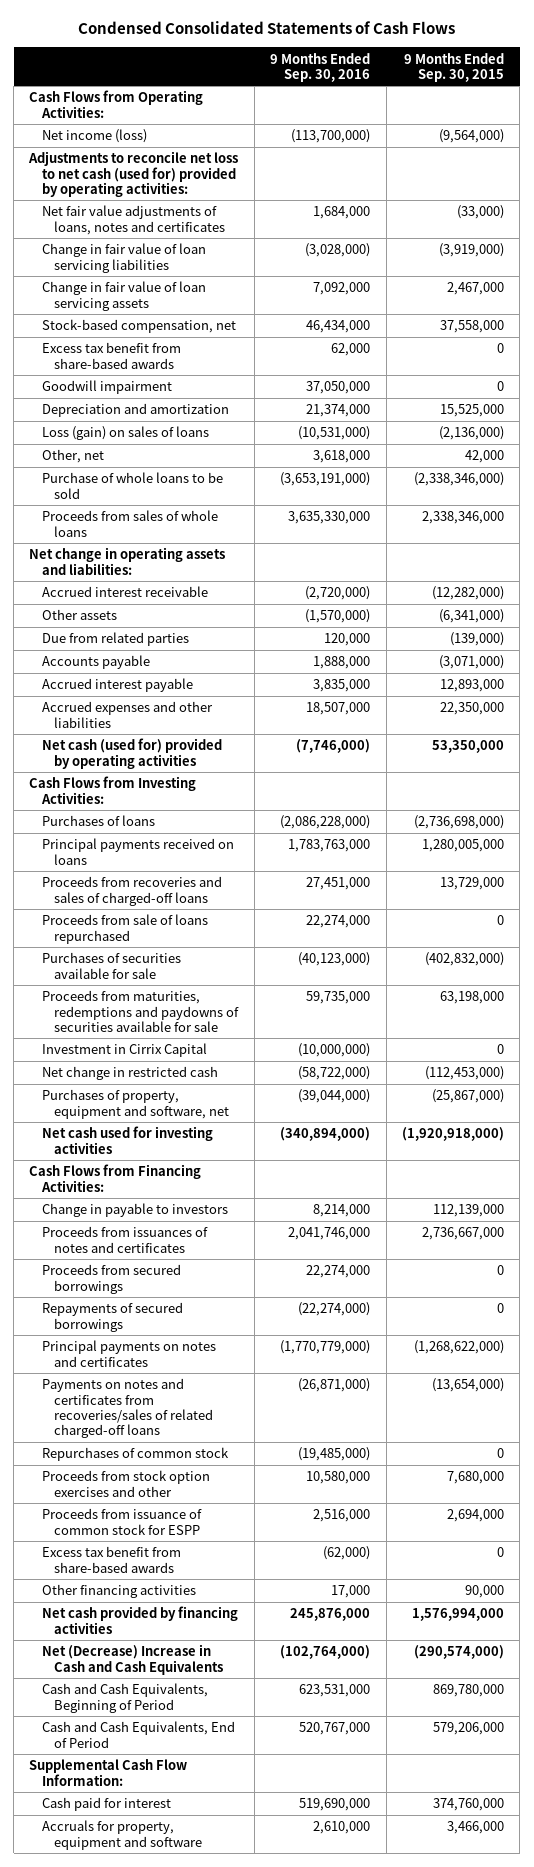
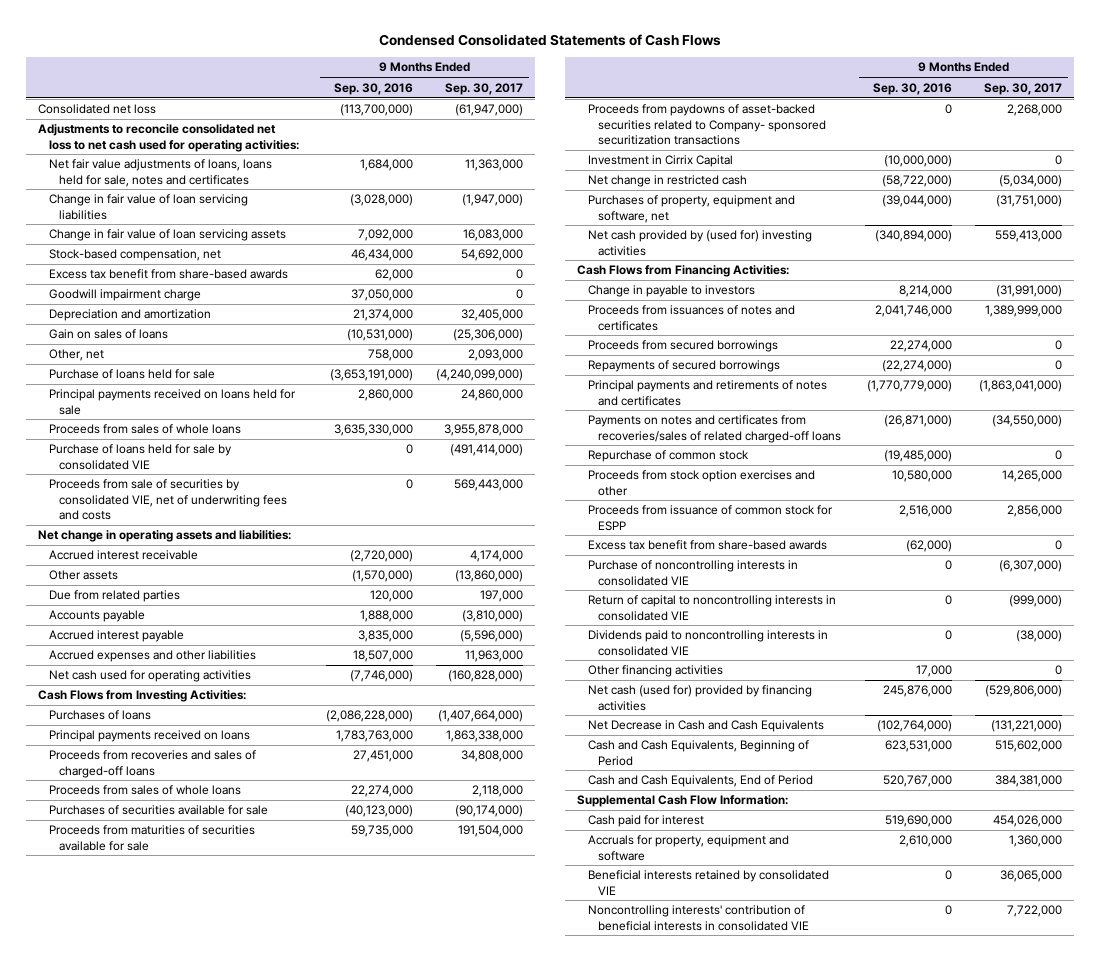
- | 9 Months Ended Sep. 30, 2016 | 9 Months Ended Sep. 30, 2015
+ | 9 Months Ended Sep. 30, 2016 | 9 Months Ended Sep. 30, 2017
- Cash Flows from Operating Activities:
- Net income (loss) | (113,700,000) | (9,564,000)
- Adjustments to reconcile net loss to net cash (used for) provided by operating activities:
- Net fair value adjustments of loans, notes and certificates | 1,684,000 | (33,000)
+ Consolidated net loss | (113,700,000) | (61,947,000)
+ Adjustments to reconcile consolidated net loss to net cash used for operating activities:
+ Net fair value adjustments of loans, loans held for sale, notes and certificates | 1,684,000 | 11,363,000
- Goodwill impairment | 37,050,000 | 0
+ Goodwill impairment charge | 37,050,000 | 0
- Loss (gain) on sales of loans | (10,531,000) | (2,136,000)
- Other, net | 3,618,000 | 42,000
- Purchase of whole loans to be sold | (3,653,191,000) | (2,338,346,000)
+ Gain on sales of loans | (10,531,000) | (25,306,000)
+ Other, net | 758,000 | 2,093,000
+ Purchase of loans held for sale | (3,653,191,000) | (4,240,099,000)
+ Principal payments received on loans held for sale | 2,860,000 | 24,860,000
+ Purchase of loans held for sale by consolidated VIE | 0 | (491,414,000)
+ Proceeds from sale of securities by consolidated VIE, net of underwriting fees and costs | 0 | 569,443,000
- Net cash (used for) provided by operating activities | (7,746,000) | 53,350,000
+ Net cash used for operating activities | (7,746,000) | (160,828,000)
- Proceeds from sale of loans repurchased | 22,274,000 | 0
+ Proceeds from sales of whole loans | 22,274,000 | 2,118,000
- Proceeds from maturities, redemptions and paydowns of securities available for sale | 59,735,000 | 63,198,000
+ Proceeds from maturities of securities available for sale | 59,735,000 | 191,504,000
+ Proceeds from paydowns of asset-backed securities related to Company- sponsored securitization transactions | 0 | 2,268,000
- Net cash used for investing activities | (340,894,000) | (1,920,918,000)
+ Net cash provided by (used for) investing activities | (340,894,000) | 559,413,000
- Principal payments on notes and certificates | (1,770,779,000) | (1,268,622,000)
+ Principal payments and retirements of notes and certificates | (1,770,779,000) | (1,863,041,000)
- Repurchases of common stock | (19,485,000) | 0
+ Repurchase of common stock | (19,485,000) | 0
+ Purchase of noncontrolling interests in consolidated VIE | 0 | (6,307,000)
+ Return of capital to noncontrolling interests in consolidated VIE | 0 | (999,000)
+ Dividends paid to noncontrolling interests in consolidated VIE | 0 | (38,000)
- Net cash provided by financing activities | 245,876,000 | 1,576,994,000
- Net (Decrease) Increase in Cash and Cash Equivalents | (102,764,000) | (290,574,000)
+ Net cash (used for) provided by financing activities | 245,876,000 | (529,806,000)
+ Net Decrease in Cash and Cash Equivalents | (102,764,000) | (131,221,000)
+ Beneficial interests retained by consolidated VIE | 0 | 36,065,000
+ Noncontrolling interests' contribution of beneficial interests in consolidated VIE | 0 | 7,722,000

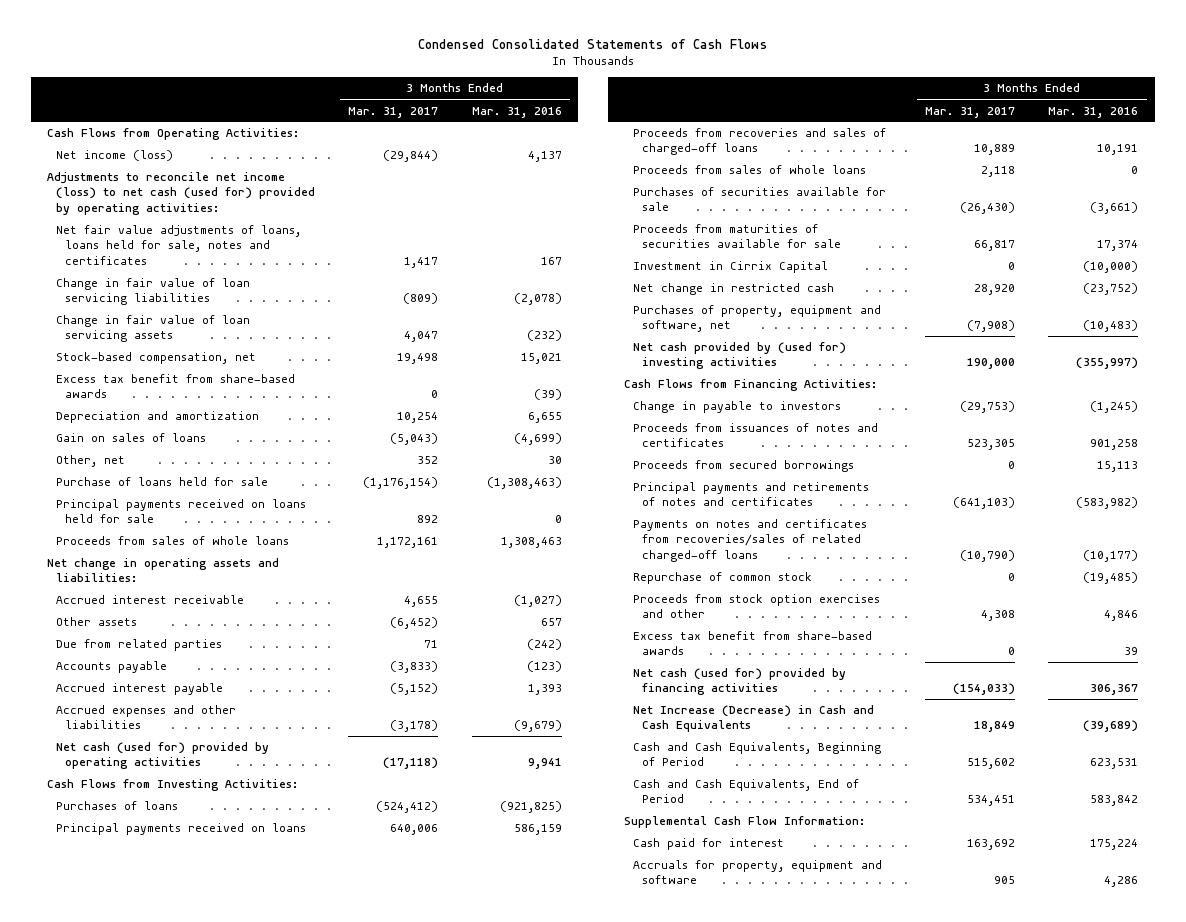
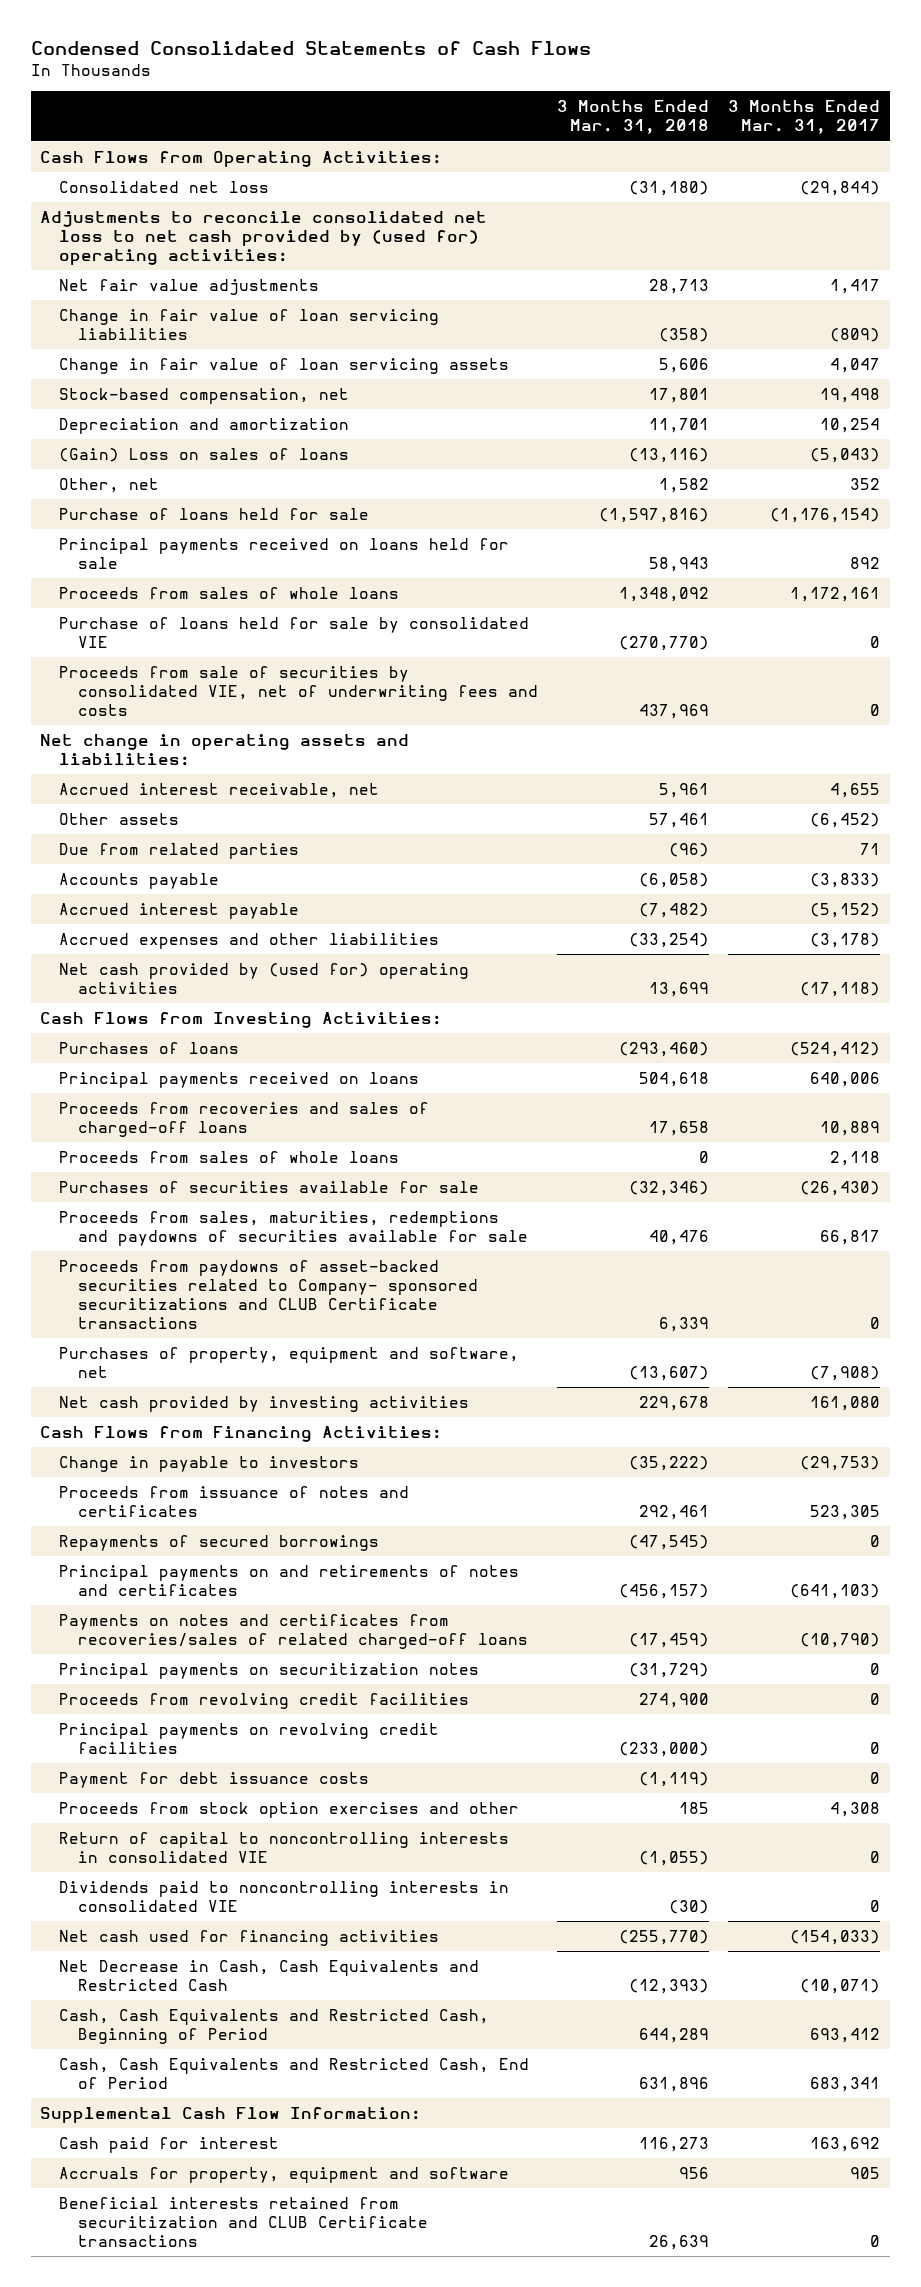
- | 3 Months Ended Mar. 31, 2017 | 3 Months Ended Mar. 31, 2016
+ | 3 Months Ended Mar. 31, 2018 | 3 Months Ended Mar. 31, 2017
- Net income (loss) | (29,844) | 4,137
- Adjustments to reconcile net income (loss) to net cash (used for) provided by operating activities:
- Net fair value adjustments of loans, loans held for sale, notes and certificates | 1,417 | 167
+ Consolidated net loss | (31,180) | (29,844)
+ Adjustments to reconcile consolidated net loss to net cash provided by (used for) operating activities:
+ Net fair value adjustments | 28,713 | 1,417
- Excess tax benefit from share-based awards | 0 | (39)
- Gain on sales of loans | (5,043) | (4,699)
+ (Gain) Loss on sales of loans | (13,116) | (5,043)
+ Purchase of loans held for sale by consolidated VIE | (270,770) | 0
+ Proceeds from sale of securities by consolidated VIE, net of underwriting fees and costs | 437,969 | 0
- Accrued interest receivable | 4,655 | (1,027)
+ Accrued interest receivable, net | 5,961 | 4,655
- Net cash (used for) provided by operating activities | (17,118) | 9,941
+ Net cash provided by (used for) operating activities | 13,699 | (17,118)
- Proceeds from maturities of securities available for sale | 66,817 | 17,374
- Investment in Cirrix Capital | 0 | (10,000)
- Net change in restricted cash | 28,920 | (23,752)
+ Proceeds from sales, maturities, redemptions and paydowns of securities available for sale | 40,476 | 66,817
+ Proceeds from paydowns of asset-backed securities related to Company- sponsored securitizations and CLUB Certificate transactions | 6,339 | 0
- Net cash provided by (used for) investing activities | 190,000 | (355,997)
+ Net cash provided by investing activities | 229,678 | 161,080
- Proceeds from issuances of notes and certificates | 523,305 | 901,258
- Proceeds from secured borrowings | 0 | 15,113
- Principal payments and retirements of notes and certificates | (641,103) | (583,982)
+ Proceeds from issuance of notes and certificates | 292,461 | 523,305
+ Repayments of secured borrowings | (47,545) | 0
+ Principal payments on and retirements of notes and certificates | (456,157) | (641,103)
- Repurchase of common stock | 0 | (19,485)
+ Principal payments on securitization notes | (31,729) | 0
+ Proceeds from revolving credit facilities | 274,900 | 0
+ Principal payments on revolving credit facilities | (233,000) | 0
+ Payment for debt issuance costs | (1,119) | 0
- Excess tax benefit from share-based awards | 0 | 39
- Net cash (used for) provided by financing activities | (154,033) | 306,367
- Net Increase (Decrease) in Cash and Cash Equivalents | 18,849 | (39,689)
- Cash and Cash Equivalents, Beginning of Period | 515,602 | 623,531
- Cash and Cash Equivalents, End of Period | 534,451 | 583,842
+ Return of capital to noncontrolling interests in consolidated VIE | (1,055) | 0
+ Dividends paid to noncontrolling interests in consolidated VIE | (30) | 0
+ Net cash used for financing activities | (255,770) | (154,033)
+ Net Decrease in Cash, Cash Equivalents and Restricted Cash | (12,393) | (10,071)
+ Cash, Cash Equivalents and Restricted Cash, Beginning of Period | 644,289 | 693,412
+ Cash, Cash Equivalents and Restricted Cash, End of Period | 631,896 | 683,341
+ Beneficial interests retained from securitization and CLUB Certificate transactions | 26,639 | 0

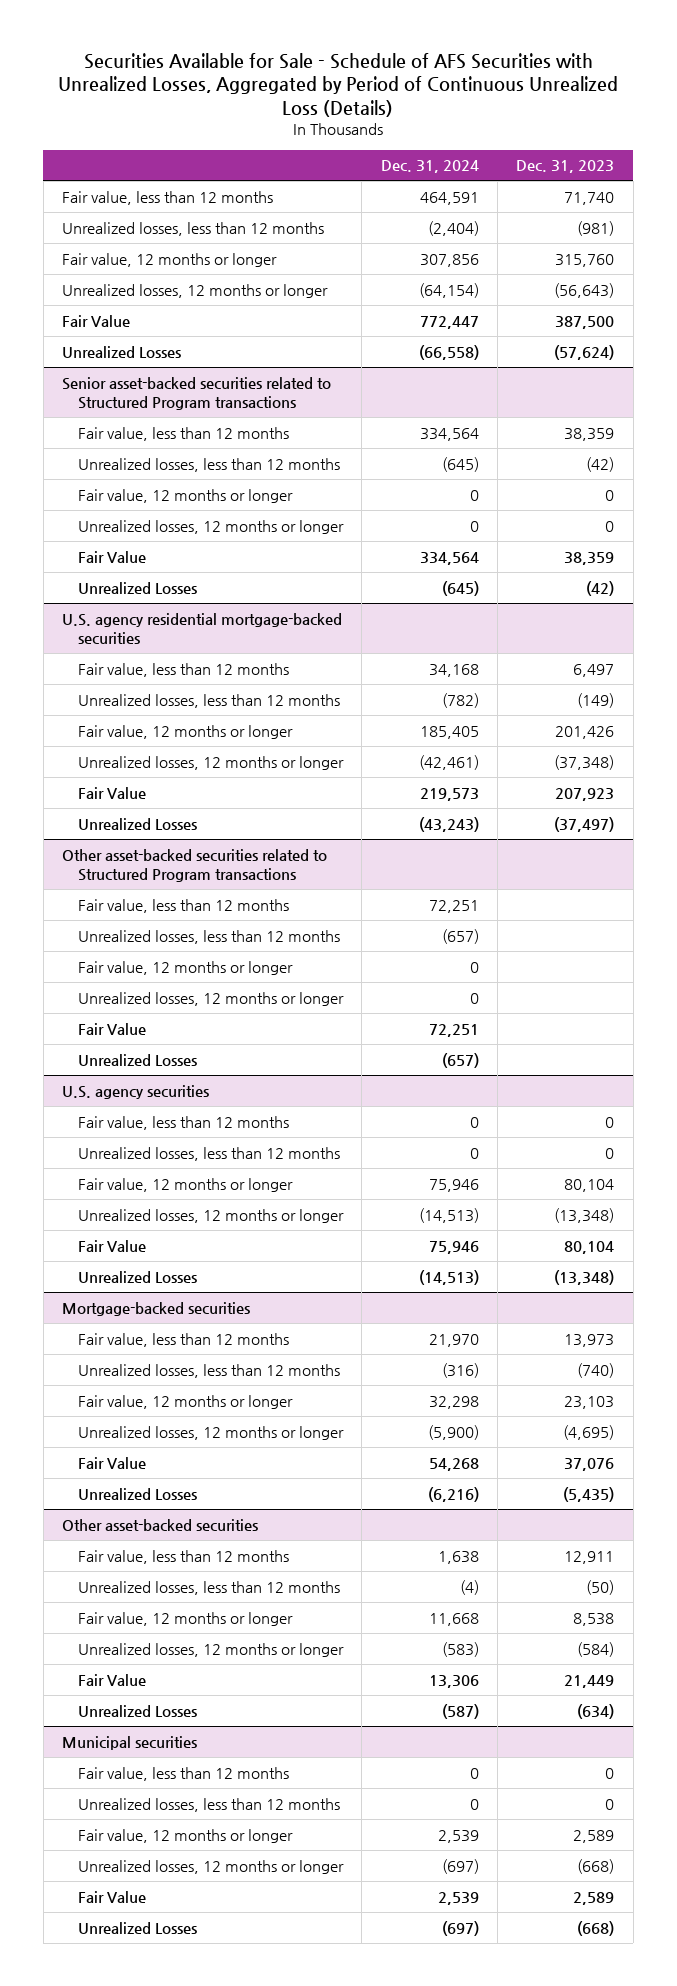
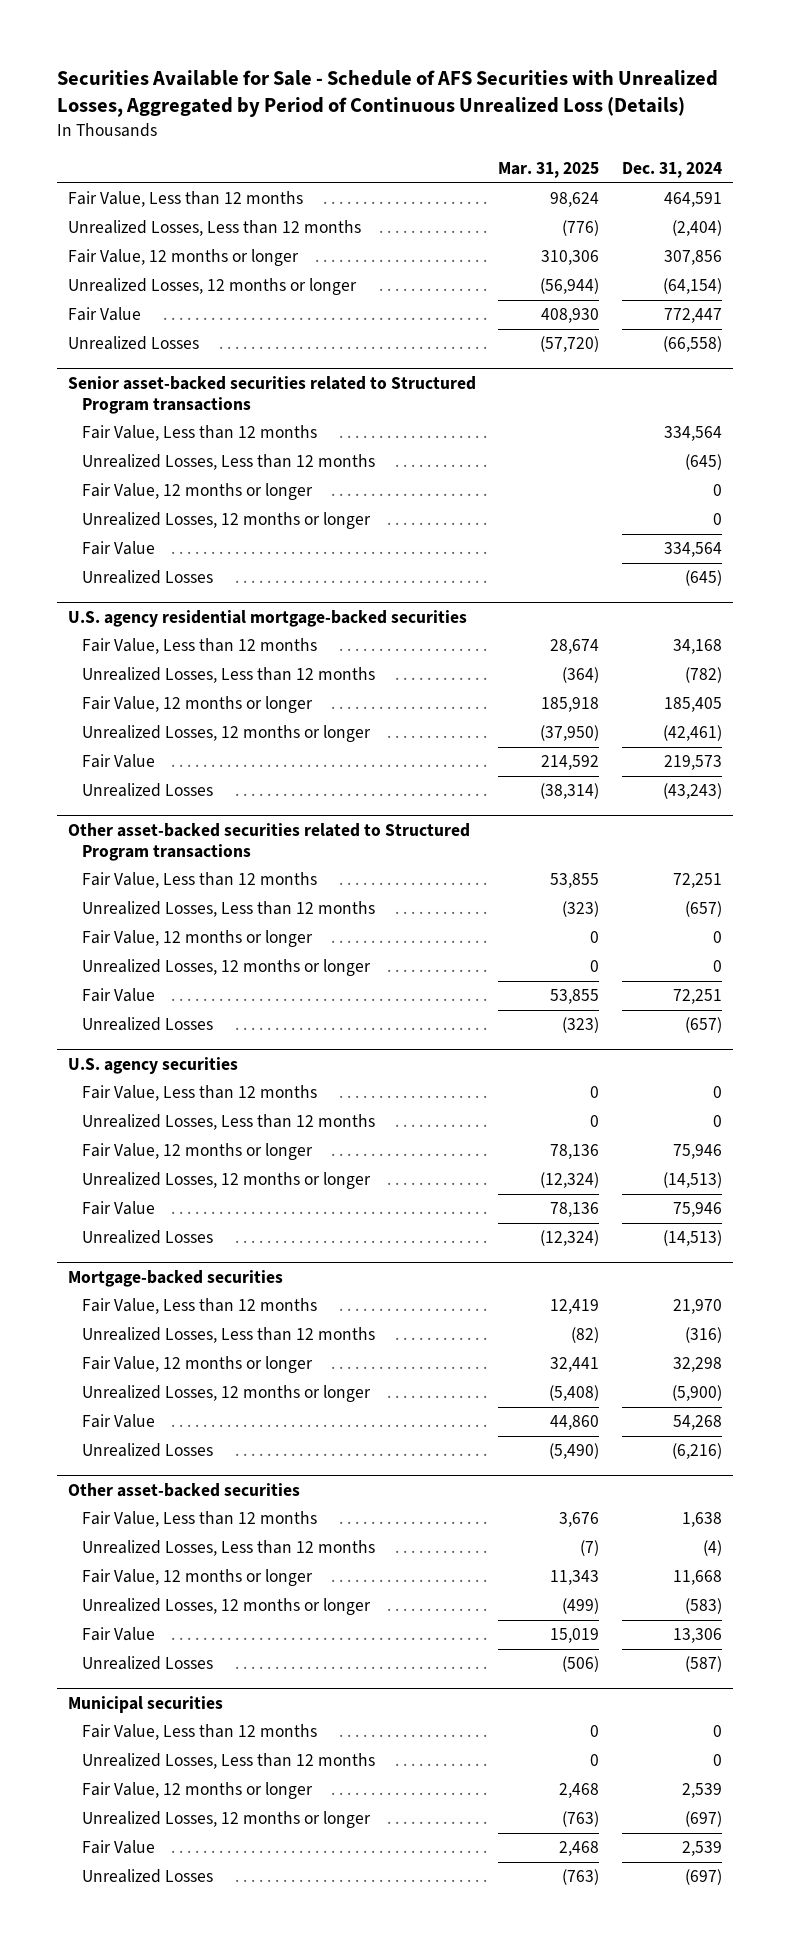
- | Dec. 31, 2024 | Dec. 31, 2023
+ | Mar. 31, 2025 | Dec. 31, 2024
- Fair value, less than 12 months | 464,591 | 71,740
- Unrealized losses, less than 12 months | (2,404) | (981)
- Fair value, 12 months or longer | 307,856 | 315,760
- Unrealized losses, 12 months or longer | (64,154) | (56,643)
+ Fair Value, Less than 12 months | 98,624 | 464,591
+ Unrealized Losses, Less than 12 months | (776) | (2,404)
+ Fair Value, 12 months or longer | 310,306 | 307,856
+ Unrealized Losses, 12 months or longer | (56,944) | (64,154)
@ Senior asset-backed securities related to Structured Program transactions
- Fair value, less than 12 months | 334,564 | 38,359
- Unrealized losses, less than 12 months | (645) | (42)
- Fair value, 12 months or longer | 0 | 0
- Unrealized losses, 12 months or longer | 0 | 0
+ Fair Value, Less than 12 months | | 334,564
+ Unrealized Losses, Less than 12 months | | (645)
+ Fair Value, 12 months or longer | | 0
+ Unrealized Losses, 12 months or longer | | 0
@ U.S. agency residential mortgage-backed securities
- Fair value, less than 12 months | 34,168 | 6,497
- Unrealized losses, less than 12 months | (782) | (149)
- Fair value, 12 months or longer | 185,405 | 201,426
- Unrealized losses, 12 months or longer | (42,461) | (37,348)
+ Fair Value, Less than 12 months | 28,674 | 34,168
+ Unrealized Losses, Less than 12 months | (364) | (782)
+ Fair Value, 12 months or longer | 185,918 | 185,405
+ Unrealized Losses, 12 months or longer | (37,950) | (42,461)
@ Other asset-backed securities related to Structured Program transactions
- Fair value, less than 12 months | 72,251 |
- Unrealized losses, less than 12 months | (657) |
- Fair value, 12 months or longer | 0 |
- Unrealized losses, 12 months or longer | 0 |
+ Fair Value, Less than 12 months | 53,855 | 72,251
+ Unrealized Losses, Less than 12 months | (323) | (657)
+ Fair Value, 12 months or longer | 0 | 0
+ Unrealized Losses, 12 months or longer | 0 | 0
@ U.S. agency securities
- Fair value, less than 12 months | 0 | 0
- Unrealized losses, less than 12 months | 0 | 0
- Fair value, 12 months or longer | 75,946 | 80,104
- Unrealized losses, 12 months or longer | (14,513) | (13,348)
+ Fair Value, Less than 12 months | 0 | 0
+ Unrealized Losses, Less than 12 months | 0 | 0
+ Fair Value, 12 months or longer | 78,136 | 75,946
+ Unrealized Losses, 12 months or longer | (12,324) | (14,513)
@ Mortgage-backed securities
- Fair value, less than 12 months | 21,970 | 13,973
- Unrealized losses, less than 12 months | (316) | (740)
- Fair value, 12 months or longer | 32,298 | 23,103
- Unrealized losses, 12 months or longer | (5,900) | (4,695)
+ Fair Value, Less than 12 months | 12,419 | 21,970
+ Unrealized Losses, Less than 12 months | (82) | (316)
+ Fair Value, 12 months or longer | 32,441 | 32,298
+ Unrealized Losses, 12 months or longer | (5,408) | (5,900)
@ Other asset-backed securities
- Fair value, less than 12 months | 1,638 | 12,911
- Unrealized losses, less than 12 months | (4) | (50)
- Fair value, 12 months or longer | 11,668 | 8,538
- Unrealized losses, 12 months or longer | (583) | (584)
+ Fair Value, Less than 12 months | 3,676 | 1,638
+ Unrealized Losses, Less than 12 months | (7) | (4)
+ Fair Value, 12 months or longer | 11,343 | 11,668
+ Unrealized Losses, 12 months or longer | (499) | (583)
@ Municipal securities
- Fair value, less than 12 months | 0 | 0
- Unrealized losses, less than 12 months | 0 | 0
- Fair value, 12 months or longer | 2,539 | 2,589
- Unrealized losses, 12 months or longer | (697) | (668)
+ Fair Value, Less than 12 months | 0 | 0
+ Unrealized Losses, Less than 12 months | 0 | 0
+ Fair Value, 12 months or longer | 2,468 | 2,539
+ Unrealized Losses, 12 months or longer | (763) | (697)

